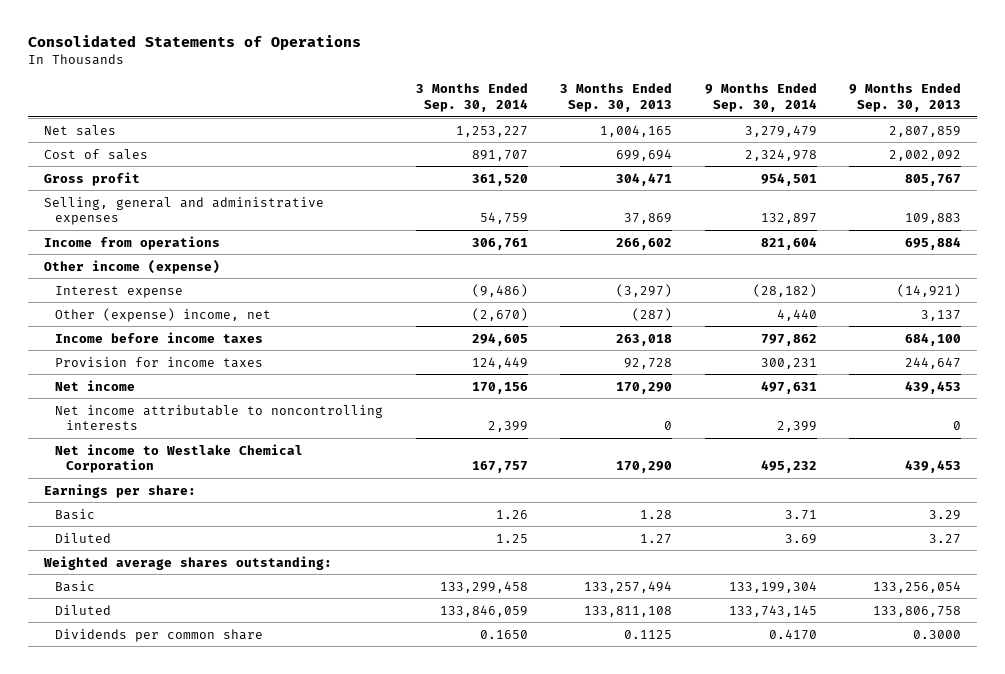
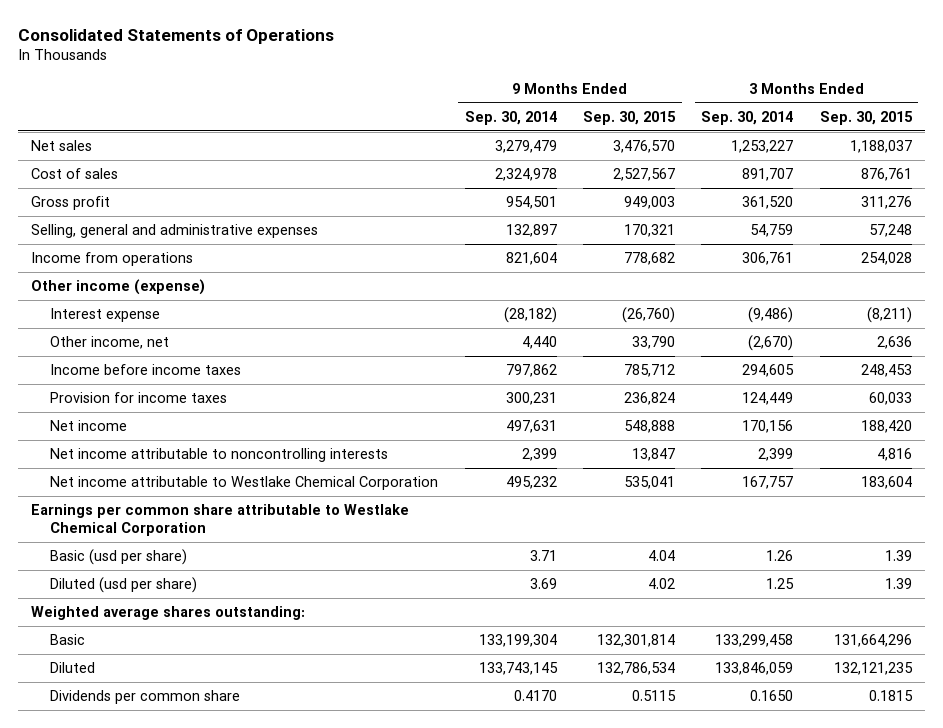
- | 3 Months Ended Sep. 30, 2014 | 3 Months Ended Sep. 30, 2013 | 9 Months Ended Sep. 30, 2014 | 9 Months Ended Sep. 30, 2013
+ | 9 Months Ended Sep. 30, 2014 | 9 Months Ended Sep. 30, 2015 | 3 Months Ended Sep. 30, 2014 | 3 Months Ended Sep. 30, 2015
- Other (expense) income, net | (2,670) | (287) | 4,440 | 3,137
+ Other income, net | 4,440 | 33,790 | (2,670) | 2,636
- Net income to Westlake Chemical Corporation | 167,757 | 170,290 | 495,232 | 439,453
- Earnings per share:
- Basic | 1.26 | 1.28 | 3.71 | 3.29
- Diluted | 1.25 | 1.27 | 3.69 | 3.27
+ Net income attributable to Westlake Chemical Corporation | 495,232 | 535,041 | 167,757 | 183,604
+ Earnings per common share attributable to Westlake Chemical Corporation
+ Basic (usd per share) | 3.71 | 4.04 | 1.26 | 1.39
+ Diluted (usd per share) | 3.69 | 4.02 | 1.25 | 1.39

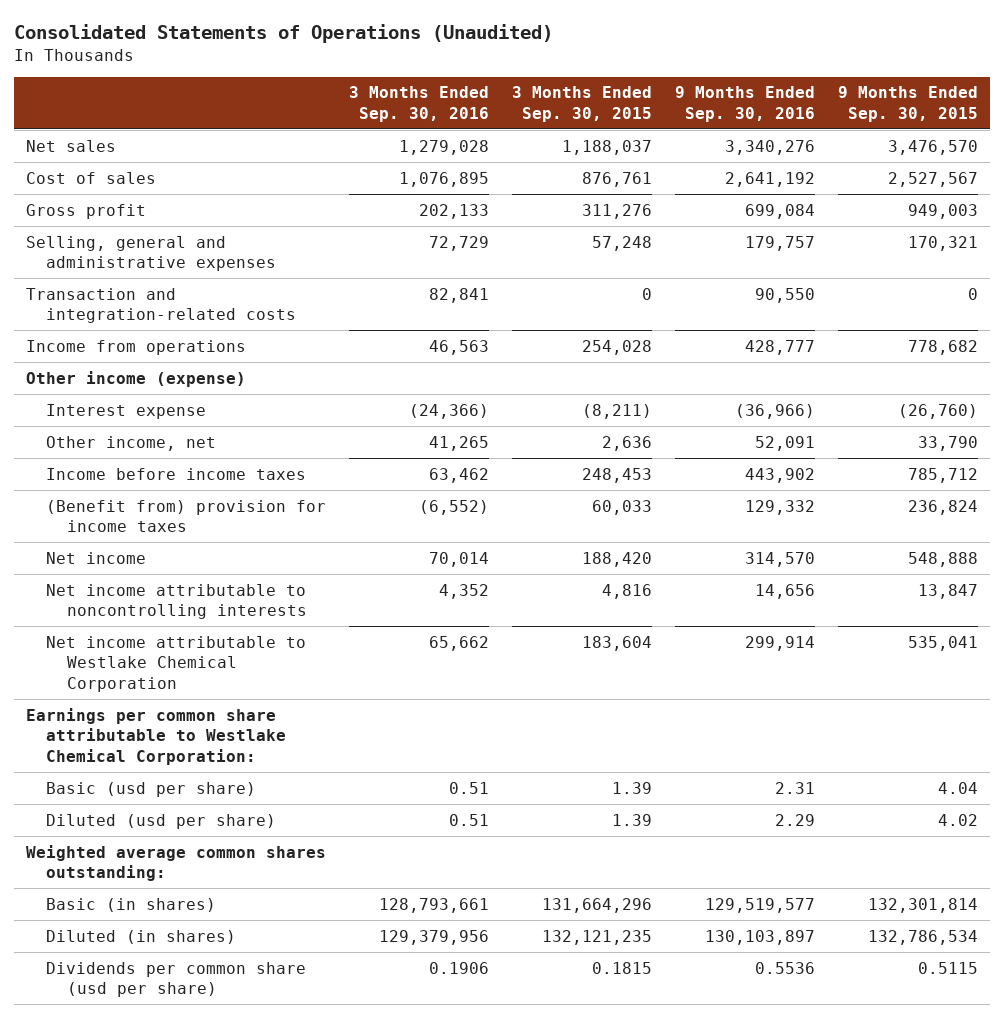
- Consolidated Statements of Operations
+ Consolidated Statements of Operations (Unaudited)
- | 9 Months Ended Sep. 30, 2014 | 9 Months Ended Sep. 30, 2015 | 3 Months Ended Sep. 30, 2014 | 3 Months Ended Sep. 30, 2015
+ | 3 Months Ended Sep. 30, 2016 | 3 Months Ended Sep. 30, 2015 | 9 Months Ended Sep. 30, 2016 | 9 Months Ended Sep. 30, 2015
+ Transaction and integration-related costs | 82,841 | 0 | 90,550 | 0
- Provision for income taxes | 300,231 | 236,824 | 124,449 | 60,033
+ (Benefit from) provision for income taxes | (6,552) | 60,033 | 129,332 | 236,824
- Earnings per common share attributable to Westlake Chemical Corporation
+ Earnings per common share attributable to Westlake Chemical Corporation:
- Weighted average shares outstanding:
- Basic | 133,199,304 | 132,301,814 | 133,299,458 | 131,664,296
- Diluted | 133,743,145 | 132,786,534 | 133,846,059 | 132,121,235
- Dividends per common share | 0.4170 | 0.5115 | 0.1650 | 0.1815
+ Weighted average common shares outstanding:
+ Basic (in shares) | 128,793,661 | 131,664,296 | 129,519,577 | 132,301,814
+ Diluted (in shares) | 129,379,956 | 132,121,235 | 130,103,897 | 132,786,534
+ Dividends per common share (usd per share) | 0.1906 | 0.1815 | 0.5536 | 0.5115

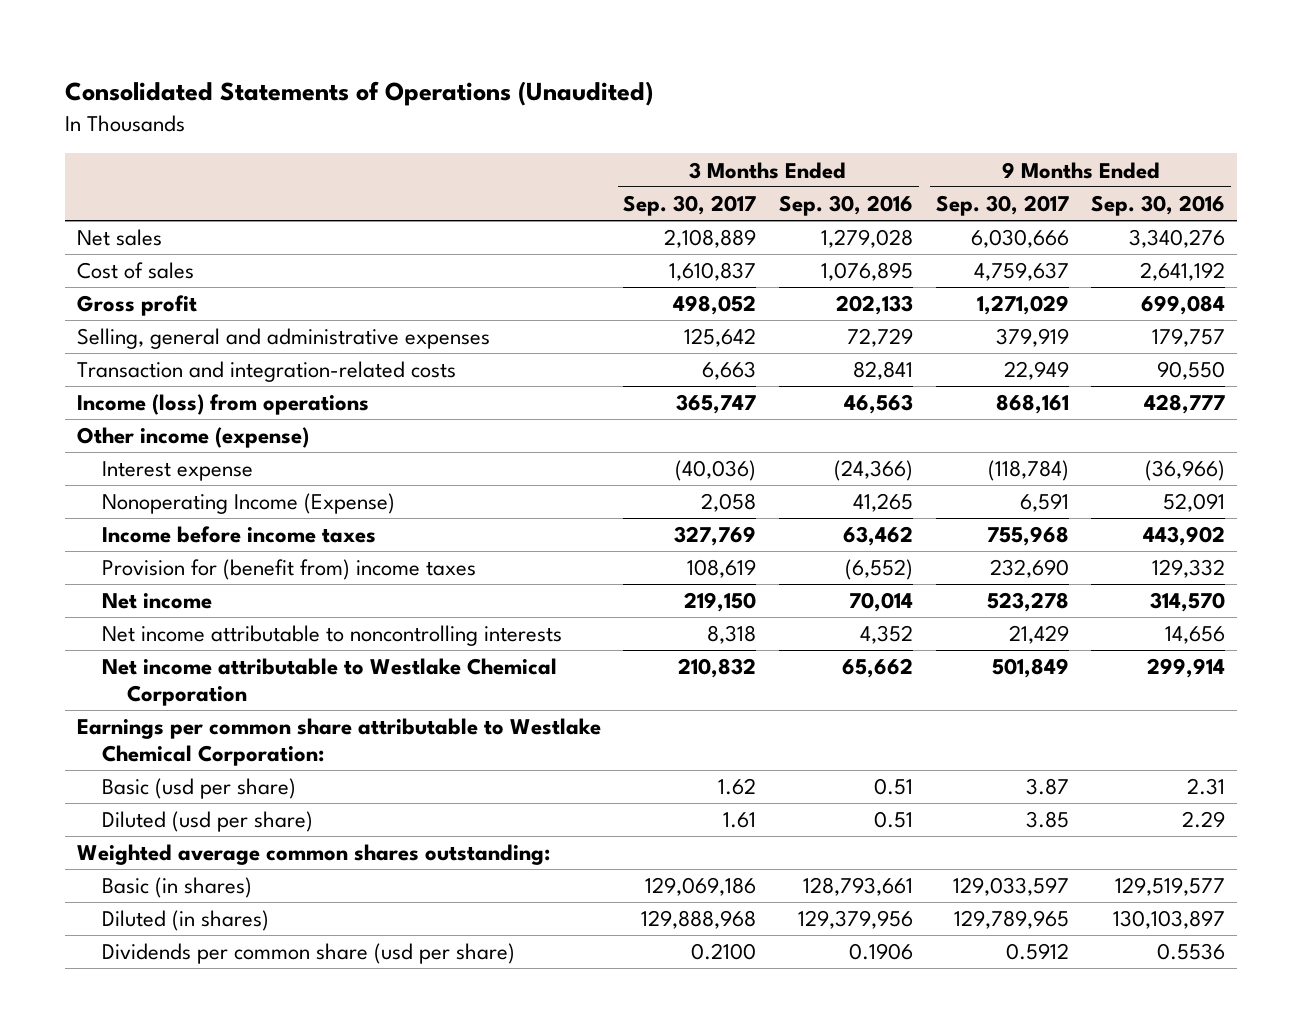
- | 3 Months Ended Sep. 30, 2016 | 3 Months Ended Sep. 30, 2015 | 9 Months Ended Sep. 30, 2016 | 9 Months Ended Sep. 30, 2015
+ | 3 Months Ended Sep. 30, 2017 | 3 Months Ended Sep. 30, 2016 | 9 Months Ended Sep. 30, 2017 | 9 Months Ended Sep. 30, 2016
- Income from operations | 46,563 | 254,028 | 428,777 | 778,682
+ Income (loss) from operations | 365,747 | 46,563 | 868,161 | 428,777
- Other income, net | 41,265 | 2,636 | 52,091 | 33,790
+ Nonoperating Income (Expense) | 2,058 | 41,265 | 6,591 | 52,091
- (Benefit from) provision for income taxes | (6,552) | 60,033 | 129,332 | 236,824
+ Provision for (benefit from) income taxes | 108,619 | (6,552) | 232,690 | 129,332

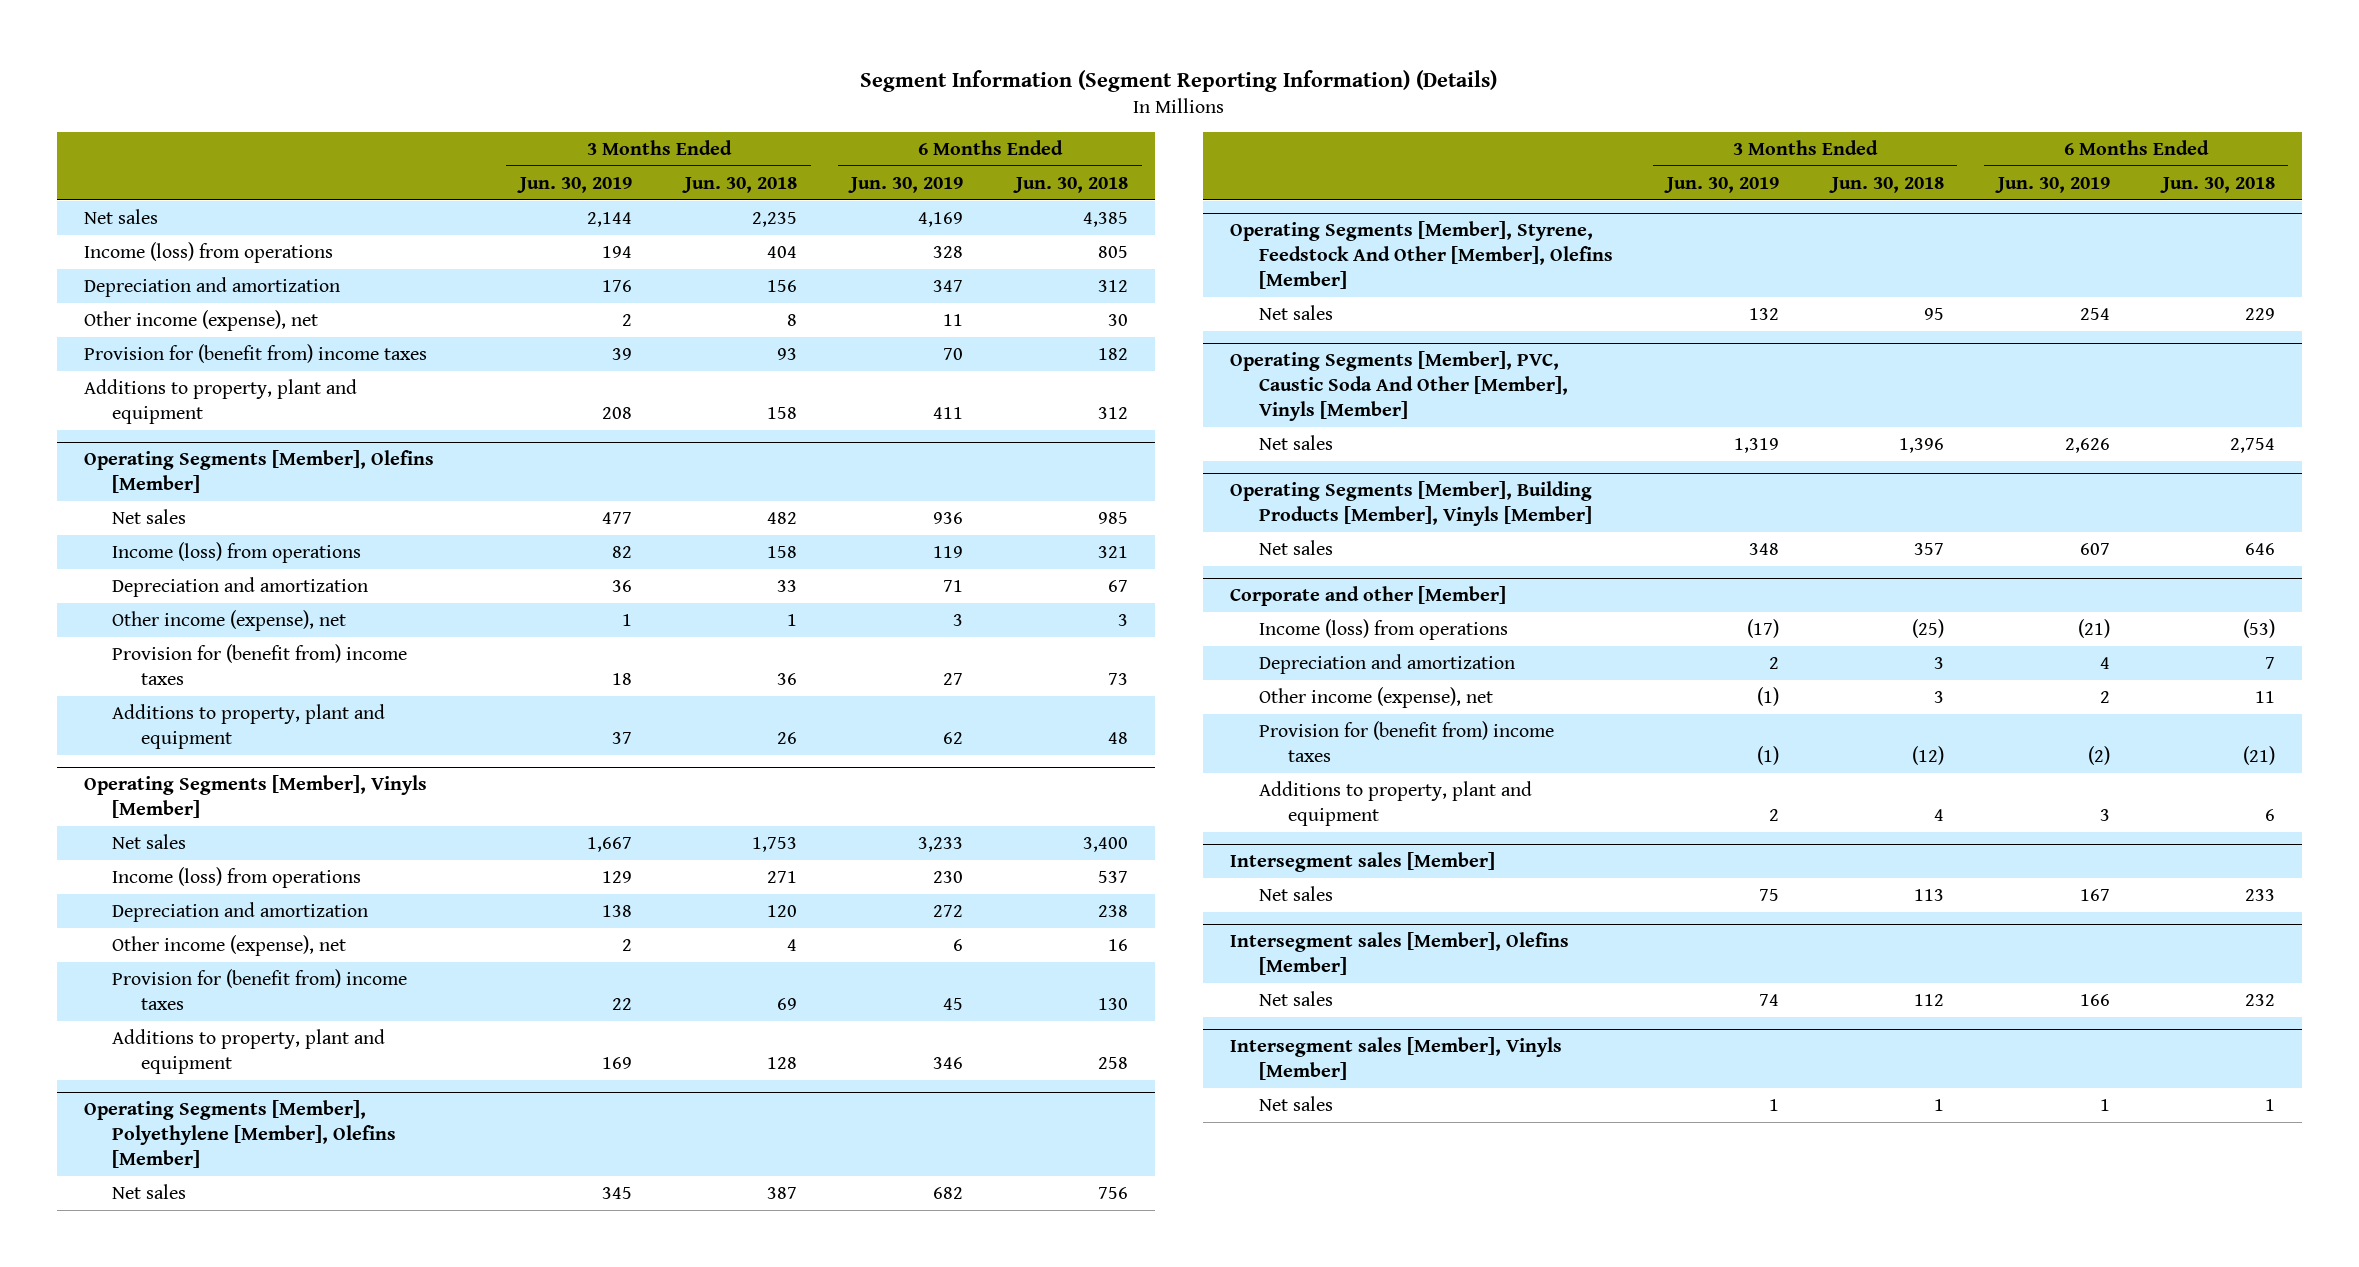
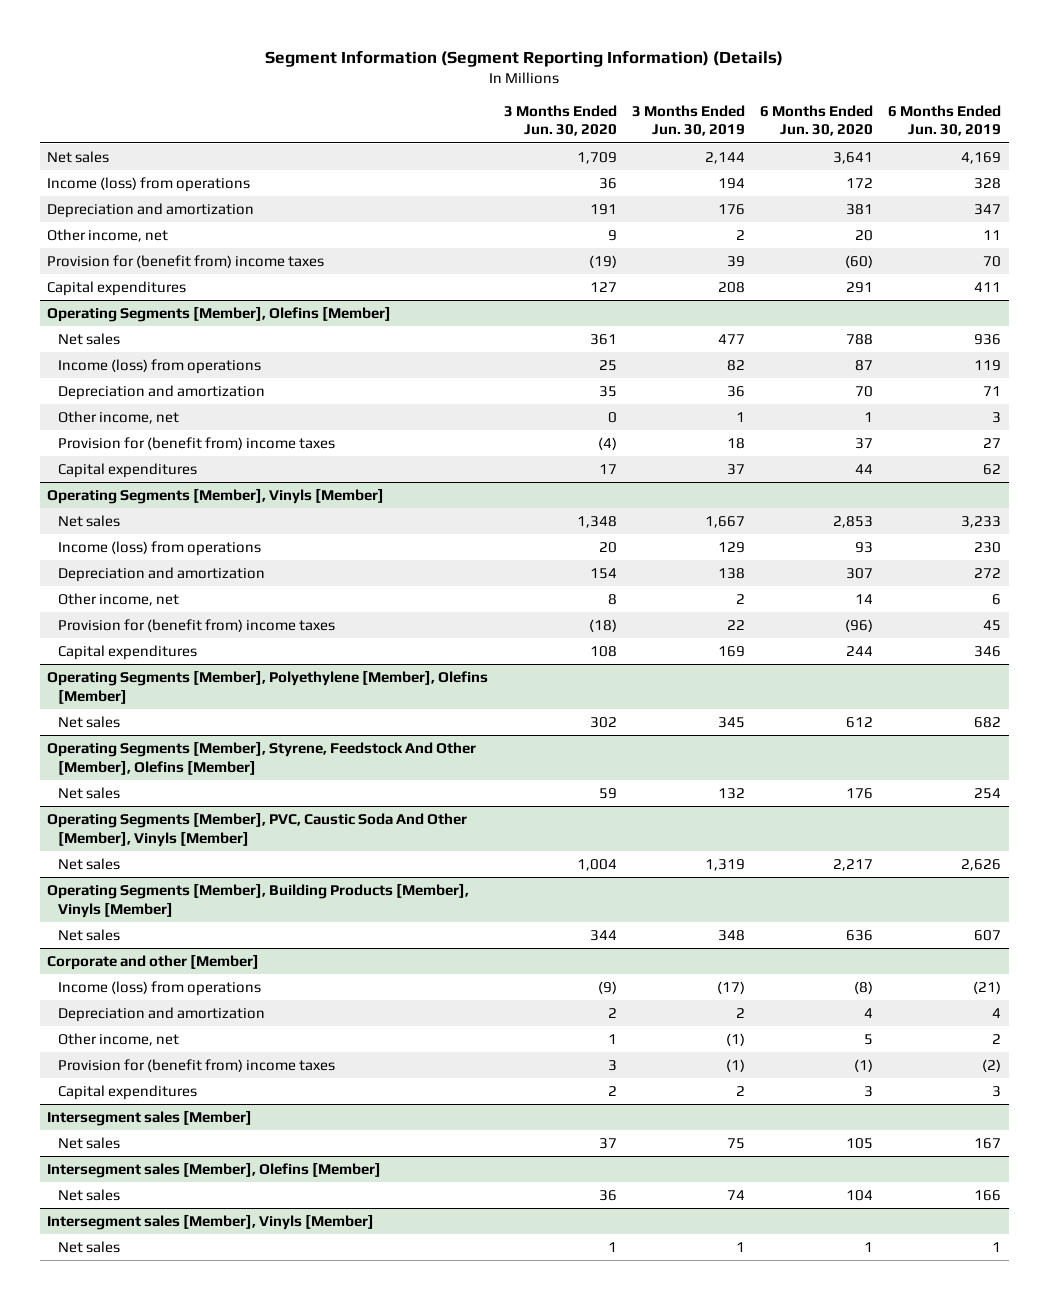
- | 3 Months Ended Jun. 30, 2019 | 3 Months Ended Jun. 30, 2018 | 6 Months Ended Jun. 30, 2019 | 6 Months Ended Jun. 30, 2018
+ | 3 Months Ended Jun. 30, 2020 | 3 Months Ended Jun. 30, 2019 | 6 Months Ended Jun. 30, 2020 | 6 Months Ended Jun. 30, 2019
- Other income (expense), net | 2 | 8 | 11 | 30
+ Other income, net | 9 | 2 | 20 | 11
- Additions to property, plant and equipment | 208 | 158 | 411 | 312
+ Capital expenditures | 127 | 208 | 291 | 411
@ Operating Segments [Member], Olefins [Member]
- Other income (expense), net | 1 | 1 | 3 | 3
+ Other income, net | 0 | 1 | 1 | 3
- Additions to property, plant and equipment | 37 | 26 | 62 | 48
+ Capital expenditures | 17 | 37 | 44 | 62
@ Operating Segments [Member], Vinyls [Member]
- Other income (expense), net | 2 | 4 | 6 | 16
+ Other income, net | 8 | 2 | 14 | 6
- Additions to property, plant and equipment | 169 | 128 | 346 | 258
+ Capital expenditures | 108 | 169 | 244 | 346
@ Corporate and other [Member]
- Other income (expense), net | (1) | 3 | 2 | 11
+ Other income, net | 1 | (1) | 5 | 2
- Additions to property, plant and equipment | 2 | 4 | 3 | 6
+ Capital expenditures | 2 | 2 | 3 | 3

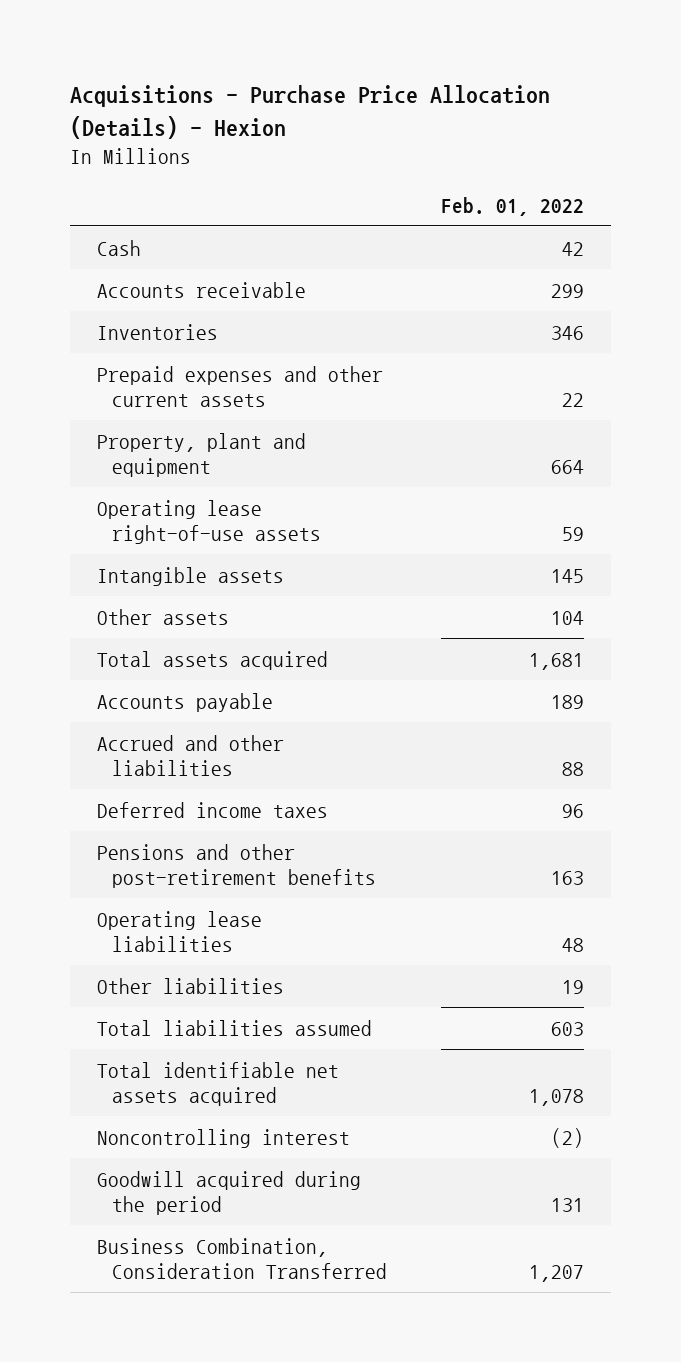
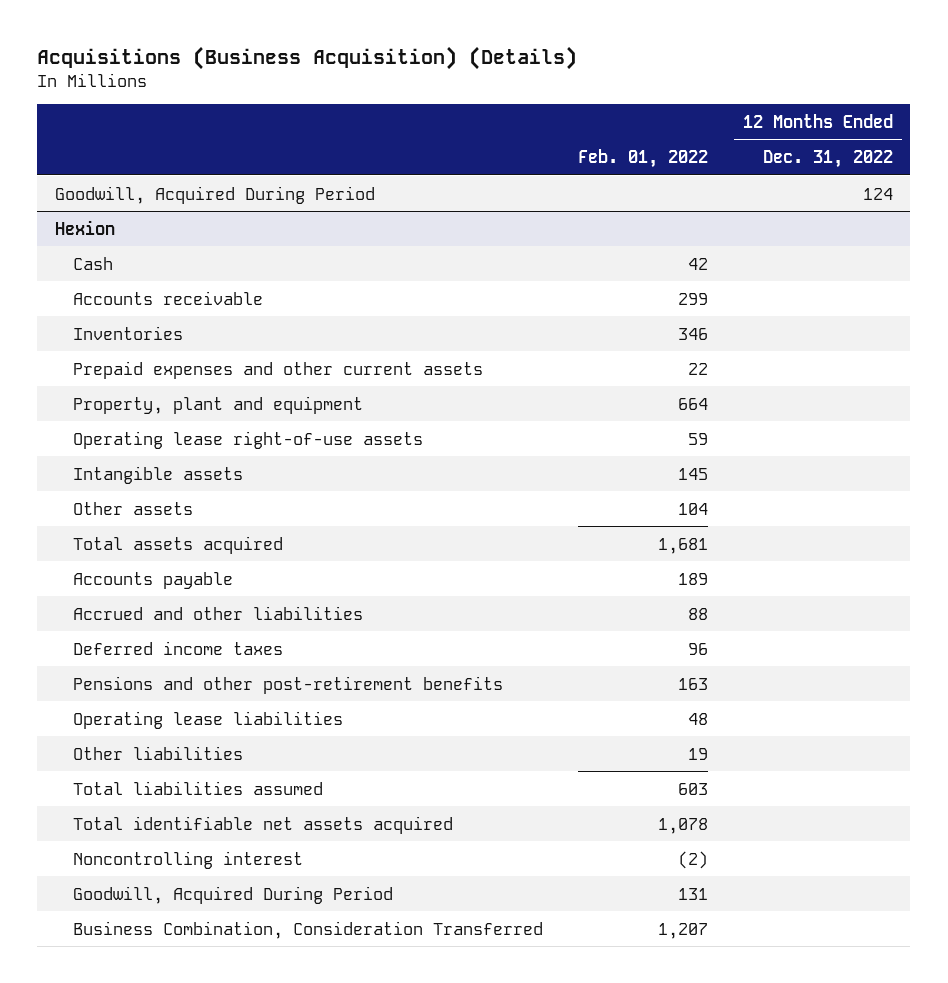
- Acquisitions - Purchase Price Allocation (Details) - Hexion
+ Acquisitions (Business Acquisition) (Details)
- | Feb. 01, 2022
+ | Feb. 01, 2022 | 12 Months Ended Dec. 31, 2022
+ Goodwill, Acquired During Period | | 124
+ Hexion
- Goodwill acquired during the period | 131
+ Goodwill, Acquired During Period | 131 |

